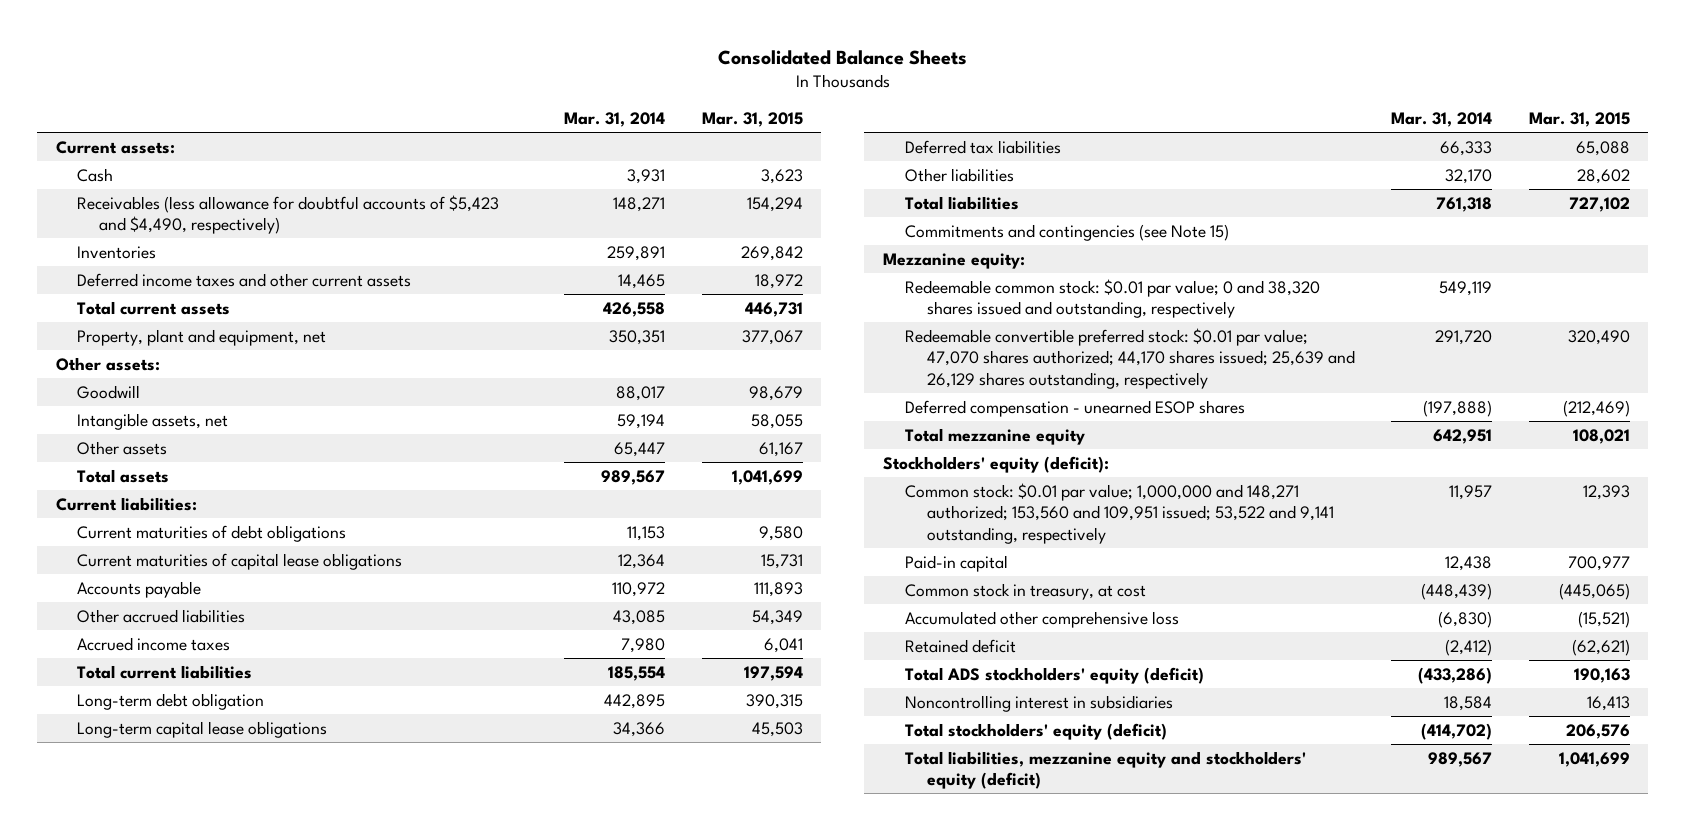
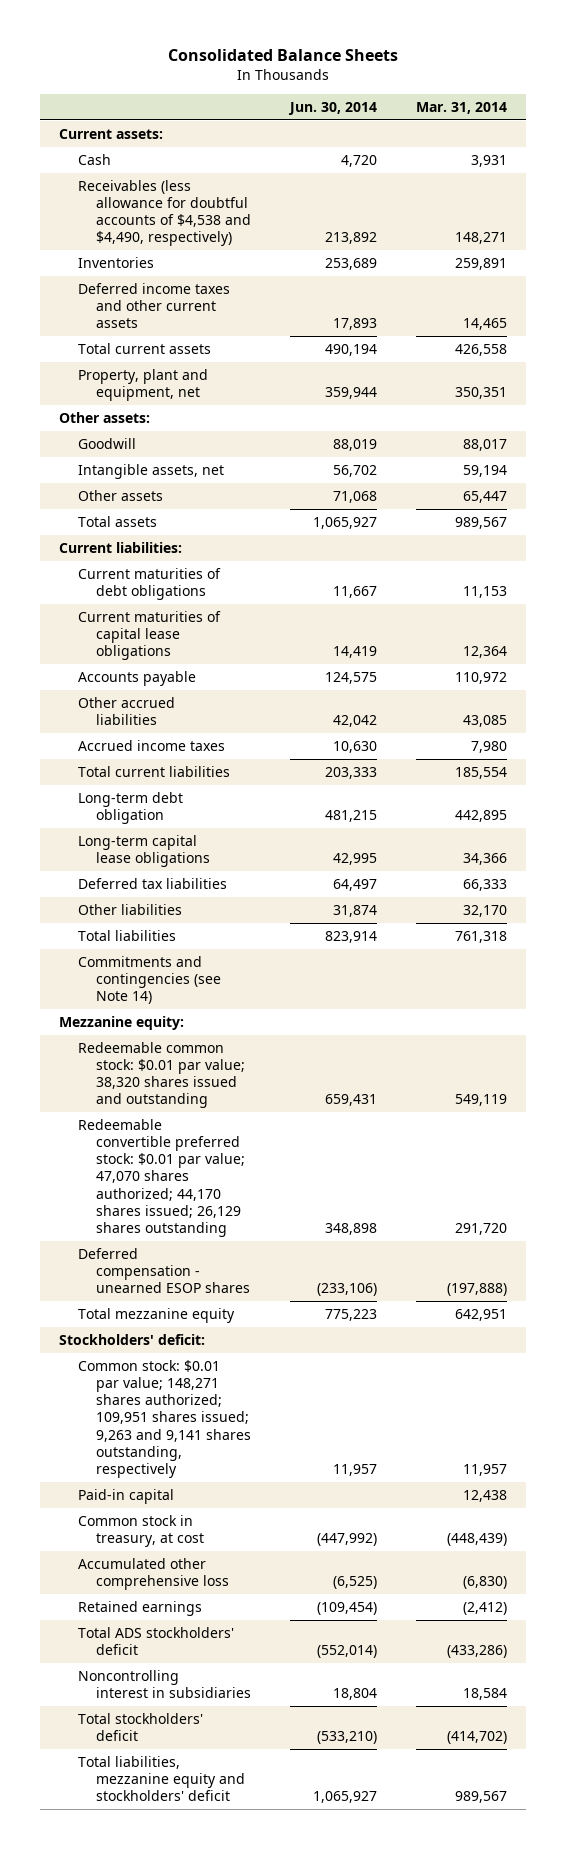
- | Mar. 31, 2014 | Mar. 31, 2015
+ | Jun. 30, 2014 | Mar. 31, 2014
- Receivables (less allowance for doubtful accounts of $5,423 and $4,490, respectively) | 148,271 | 154,294
+ Receivables (less allowance for doubtful accounts of $4,538 and $4,490, respectively) | 213,892 | 148,271
- Commitments and contingencies (see Note 15)
+ Commitments and contingencies (see Note 14)
- Redeemable common stock: $0.01 par value; 0 and 38,320 shares issued and outstanding, respectively | 549,119 |
- Redeemable convertible preferred stock: $0.01 par value; 47,070 shares authorized; 44,170 shares issued; 25,639 and 26,129 shares outstanding, respectively | 291,720 | 320,490
+ Redeemable common stock: $0.01 par value; 38,320 shares issued and outstanding | 659,431 | 549,119
+ Redeemable convertible preferred stock: $0.01 par value; 47,070 shares authorized; 44,170 shares issued; 26,129 shares outstanding | 348,898 | 291,720
- Stockholders' equity (deficit):
- Common stock: $0.01 par value; 1,000,000 and 148,271 authorized; 153,560 and 109,951 issued; 53,522 and 9,141 outstanding, respectively | 11,957 | 12,393
+ Stockholders' deficit:
+ Common stock: $0.01 par value; 148,271 shares authorized; 109,951 shares issued; 9,263 and 9,141 shares outstanding, respectively | 11,957 | 11,957
- Retained deficit | (2,412) | (62,621)
- Total ADS stockholders' equity (deficit) | (433,286) | 190,163
+ Retained earnings | (109,454) | (2,412)
+ Total ADS stockholders' deficit | (552,014) | (433,286)
- Total stockholders' equity (deficit) | (414,702) | 206,576
- Total liabilities, mezzanine equity and stockholders' equity (deficit) | 989,567 | 1,041,699
+ Total stockholders' deficit | (533,210) | (414,702)
+ Total liabilities, mezzanine equity and stockholders' deficit | 1,065,927 | 989,567

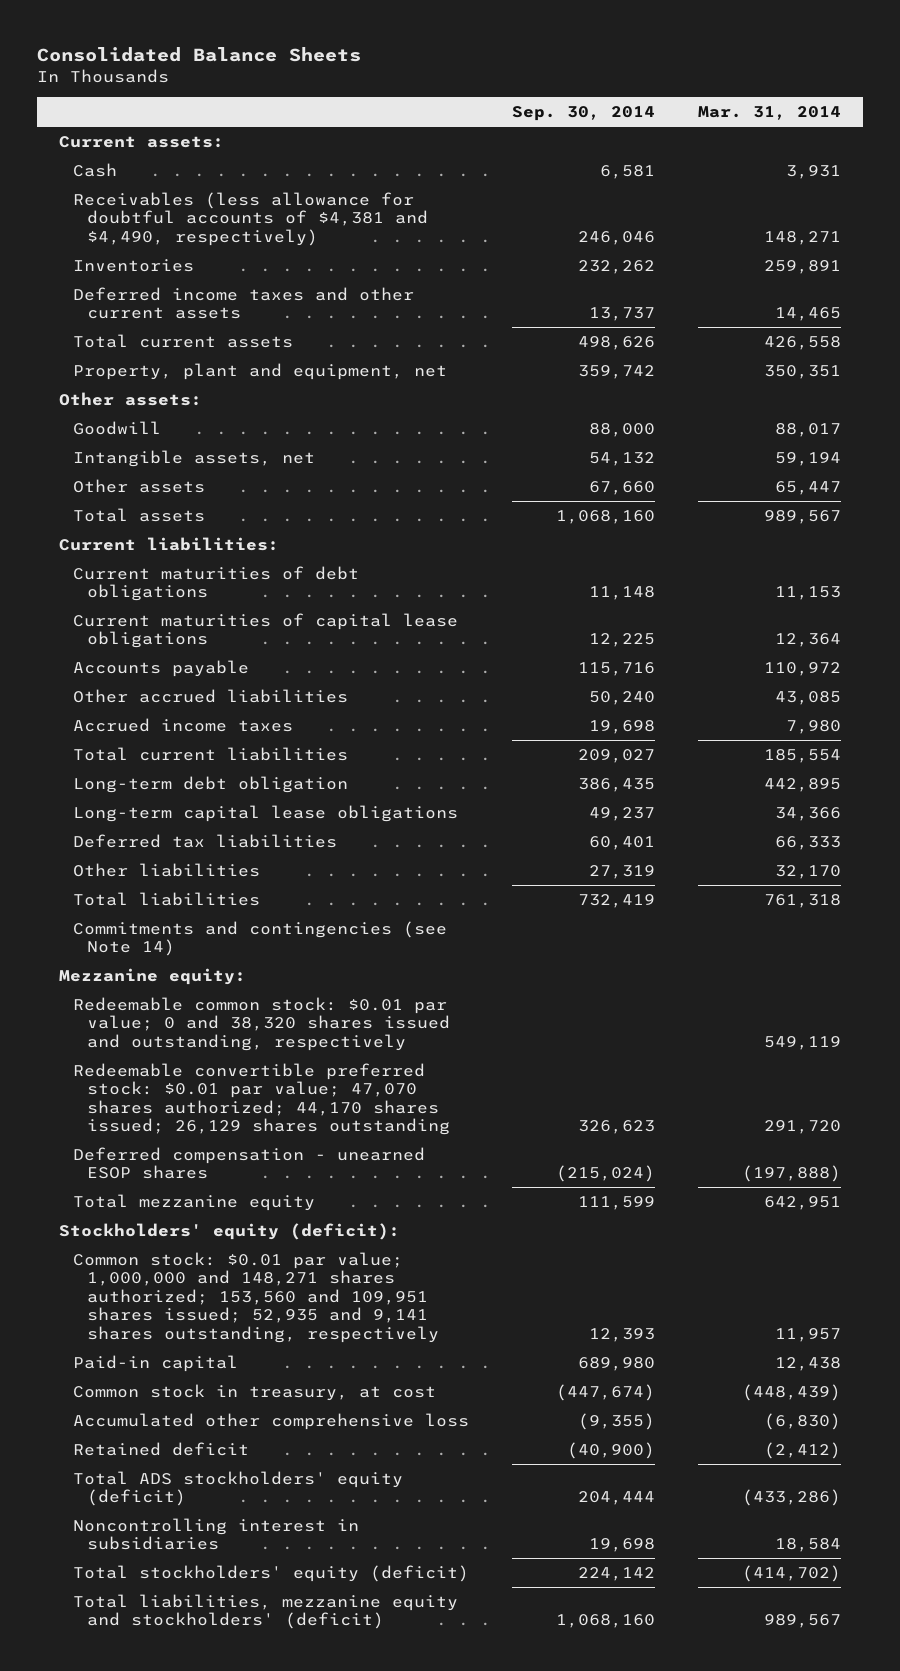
- | Jun. 30, 2014 | Mar. 31, 2014
+ | Sep. 30, 2014 | Mar. 31, 2014
- Receivables (less allowance for doubtful accounts of $4,538 and $4,490, respectively) | 213,892 | 148,271
+ Receivables (less allowance for doubtful accounts of $4,381 and $4,490, respectively) | 246,046 | 148,271
- Redeemable common stock: $0.01 par value; 38,320 shares issued and outstanding | 659,431 | 549,119
+ Redeemable common stock: $0.01 par value; 0 and 38,320 shares issued and outstanding, respectively | | 549,119
- Stockholders' deficit:
- Common stock: $0.01 par value; 148,271 shares authorized; 109,951 shares issued; 9,263 and 9,141 shares outstanding, respectively | 11,957 | 11,957
+ Stockholders' equity (deficit):
+ Common stock: $0.01 par value; 1,000,000 and 148,271 shares authorized; 153,560 and 109,951 shares issued; 52,935 and 9,141 shares outstanding, respectively | 12,393 | 11,957
- Retained earnings | (109,454) | (2,412)
- Total ADS stockholders' deficit | (552,014) | (433,286)
+ Retained deficit | (40,900) | (2,412)
+ Total ADS stockholders' equity (deficit) | 204,444 | (433,286)
- Total stockholders' deficit | (533,210) | (414,702)
- Total liabilities, mezzanine equity and stockholders' deficit | 1,065,927 | 989,567
+ Total stockholders' equity (deficit) | 224,142 | (414,702)
+ Total liabilities, mezzanine equity and stockholders' (deficit) | 1,068,160 | 989,567

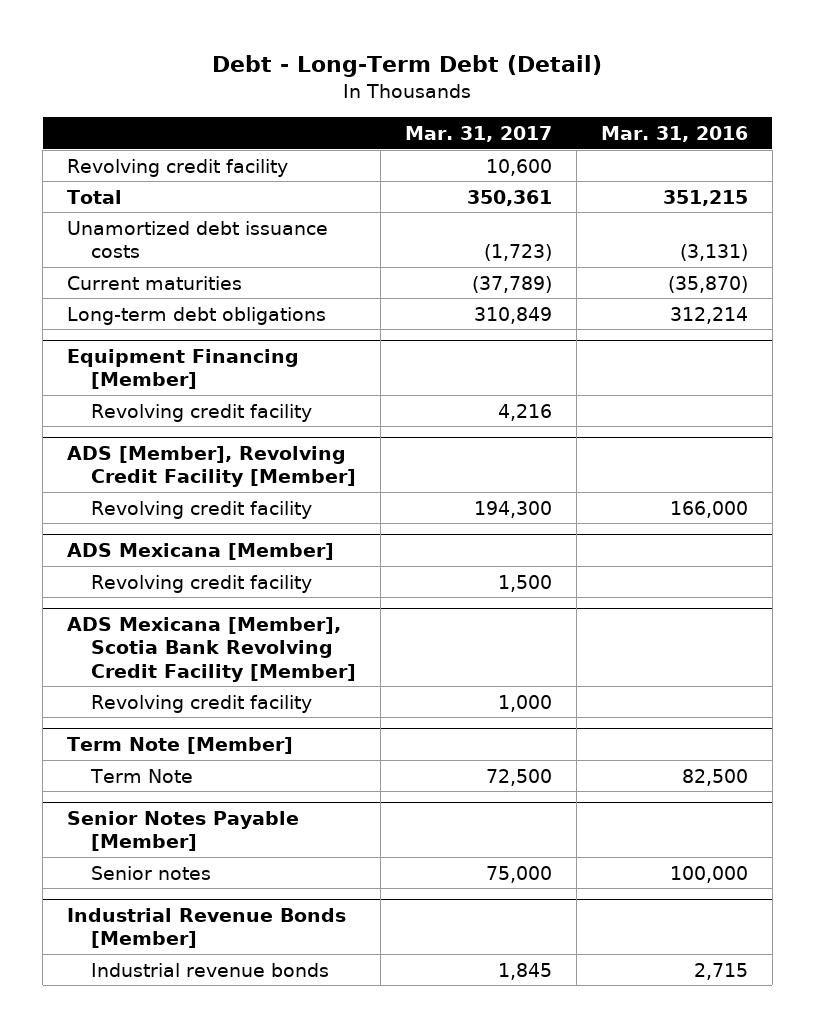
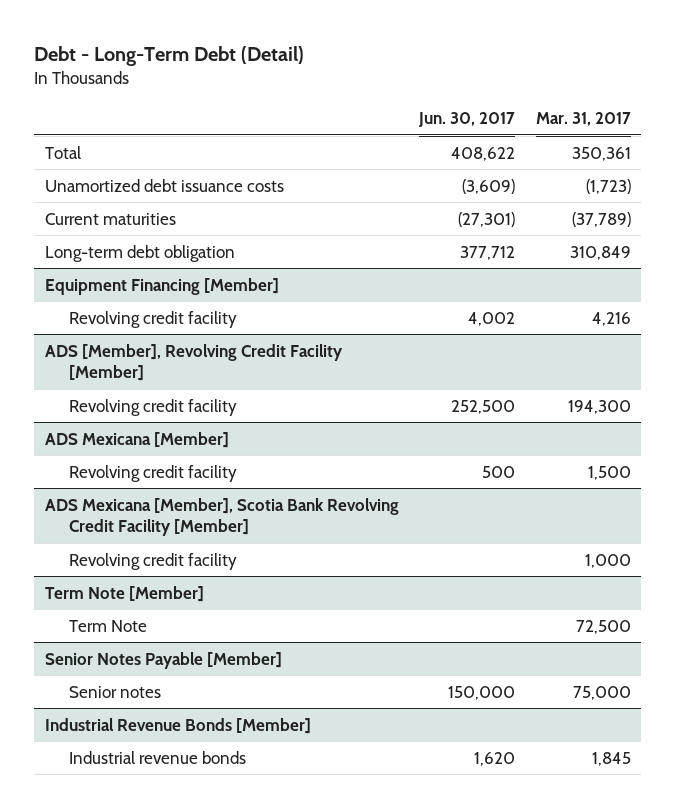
- | Mar. 31, 2017 | Mar. 31, 2016
+ | Jun. 30, 2017 | Mar. 31, 2017
- Revolving credit facility | 10,600 |
- Long-term debt obligations | 310,849 | 312,214
+ Long-term debt obligation | 377,712 | 310,849

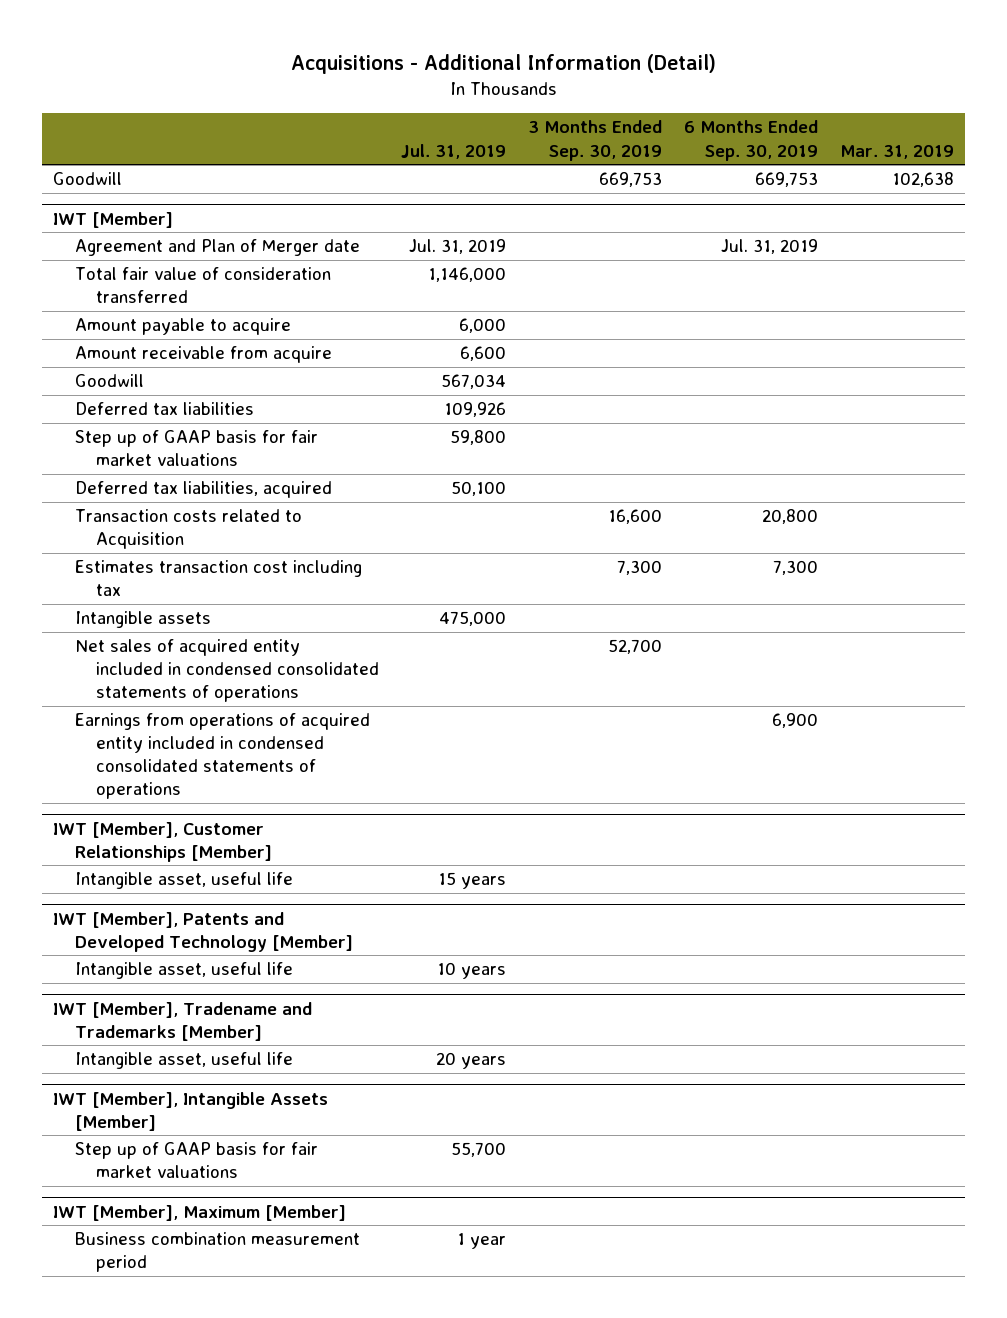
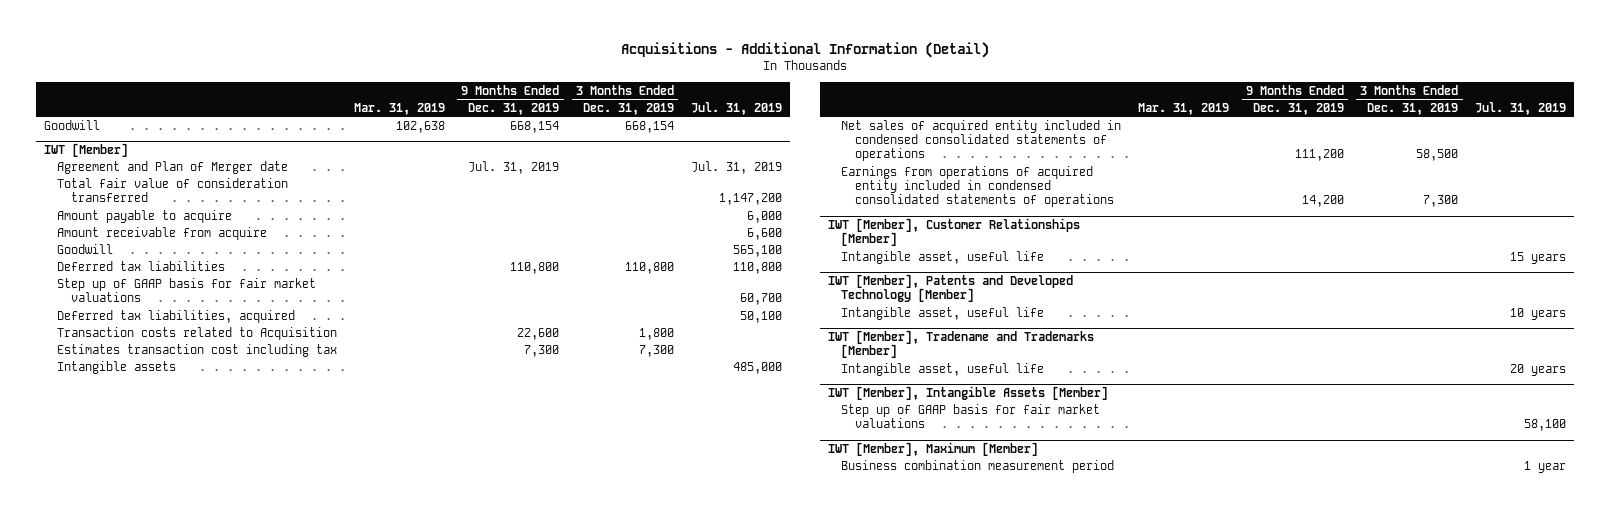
- | Jul. 31, 2019 | 3 Months Ended Sep. 30, 2019 | 6 Months Ended Sep. 30, 2019 | Mar. 31, 2019
+ | Mar. 31, 2019 | 9 Months Ended Dec. 31, 2019 | 3 Months Ended Dec. 31, 2019 | Jul. 31, 2019
@ IWT [Member]
- Total fair value of consideration transferred | 1,146,000 | | |
+ Total fair value of consideration transferred | | | | 1,147,200
- Goodwill | 567,034 | | |
- Deferred tax liabilities | 109,926 | | |
- Step up of GAAP basis for fair market valuations | 59,800 | | |
+ Goodwill | | | | 565,100
+ Deferred tax liabilities | | 110,800 | 110,800 | 110,800
+ Step up of GAAP basis for fair market valuations | | | | 60,700
- Intangible assets | 475,000 | | |
+ Intangible assets | | | | 485,000
@ IWT [Member], Intangible Assets [Member]
- Step up of GAAP basis for fair market valuations | 55,700 | | |
+ Step up of GAAP basis for fair market valuations | | | | 58,100

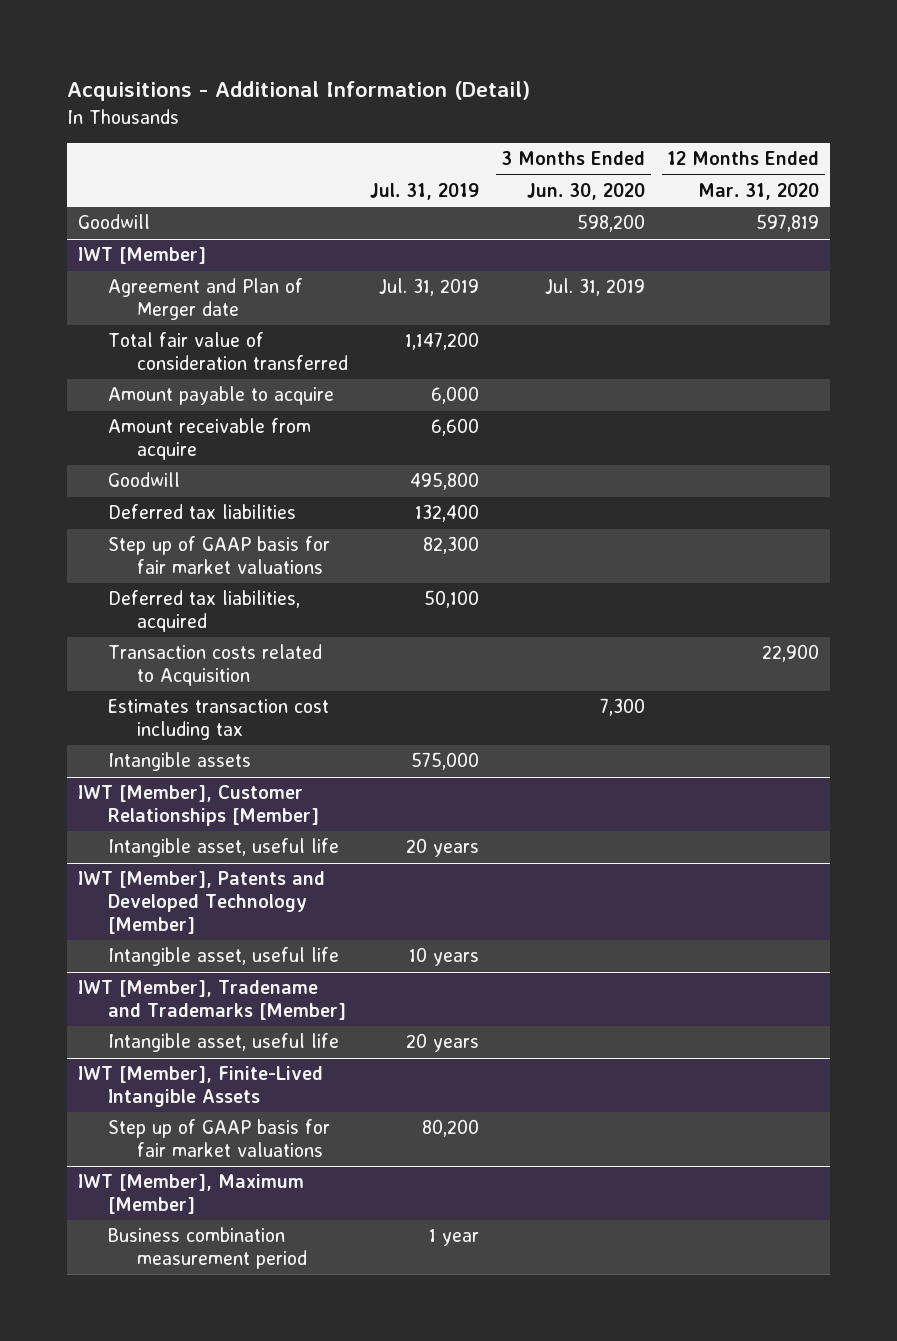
- | Mar. 31, 2019 | 9 Months Ended Dec. 31, 2019 | 3 Months Ended Dec. 31, 2019 | Jul. 31, 2019
+ | Jul. 31, 2019 | 3 Months Ended Jun. 30, 2020 | 12 Months Ended Mar. 31, 2020
@ IWT [Member]
- Goodwill | | | | 565,100
- Deferred tax liabilities | | 110,800 | 110,800 | 110,800
- Step up of GAAP basis for fair market valuations | | | | 60,700
+ Goodwill | 495,800 | |
+ Deferred tax liabilities | 132,400 | |
+ Step up of GAAP basis for fair market valuations | 82,300 | |
- Intangible assets | | | | 485,000
- Net sales of acquired entity included in condensed consolidated statements of operations | | 111,200 | 58,500 |
- Earnings from operations of acquired entity included in condensed consolidated statements of operations | | 14,200 | 7,300 |
+ Intangible assets | 575,000 | |
@ IWT [Member], Customer Relationships [Member]
- Intangible asset, useful life | | | | 15 years
+ Intangible asset, useful life | 20 years | |
- IWT [Member], Intangible Assets [Member]
- Step up of GAAP basis for fair market valuations | | | | 58,100
+ IWT [Member], Finite-Lived Intangible Assets
+ Step up of GAAP basis for fair market valuations | 80,200 | |

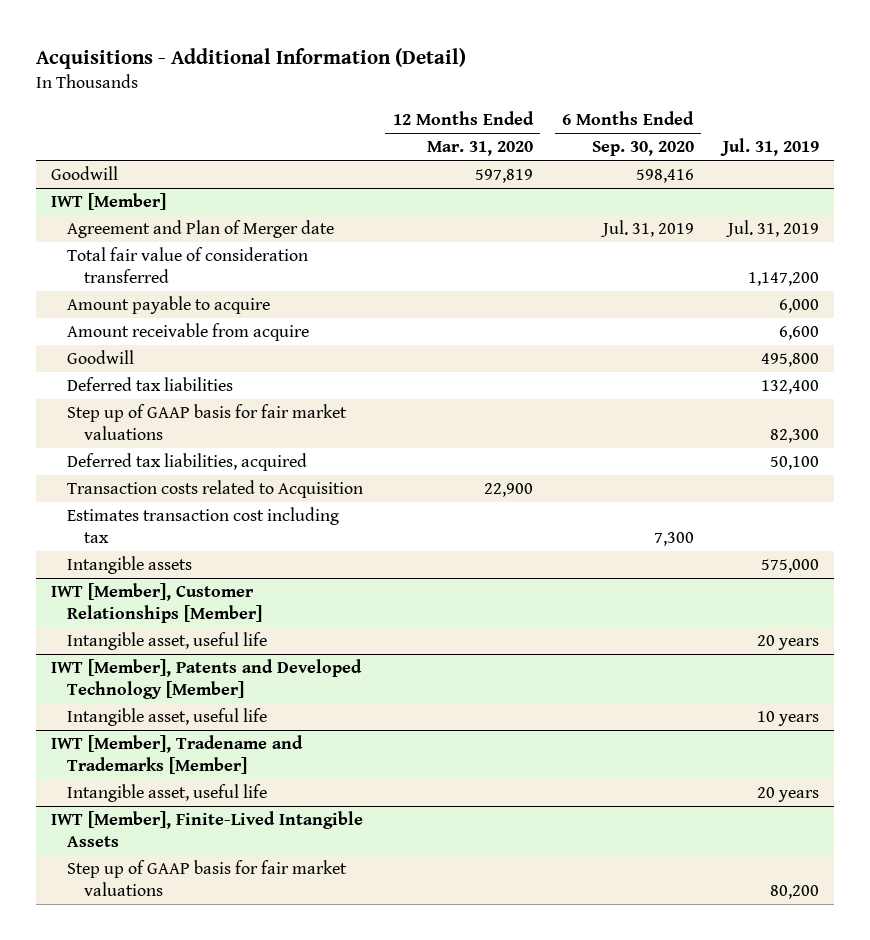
- | Jul. 31, 2019 | 3 Months Ended Jun. 30, 2020 | 12 Months Ended Mar. 31, 2020
+ | 12 Months Ended Mar. 31, 2020 | 6 Months Ended Sep. 30, 2020 | Jul. 31, 2019
- IWT [Member], Maximum [Member]
- Business combination measurement period | 1 year | |

